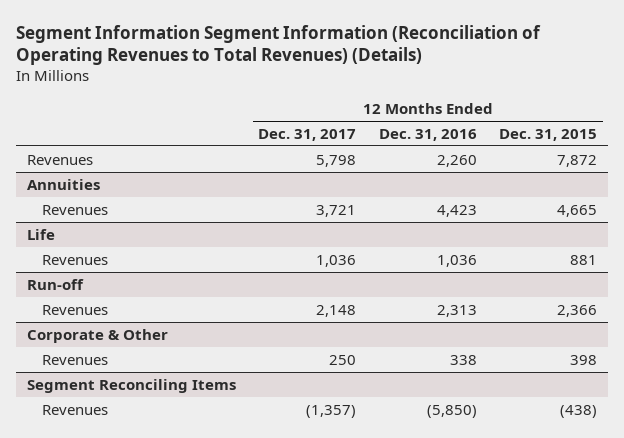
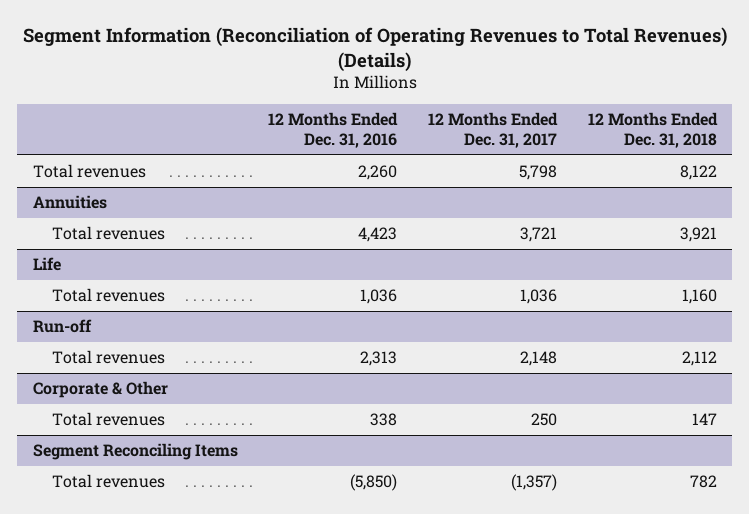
- Segment Information Segment Information (Reconciliation of Operating Revenues to Total Revenues) (Details)
+ Segment Information (Reconciliation of Operating Revenues to Total Revenues) (Details)
- | 12 Months Ended Dec. 31, 2017 | 12 Months Ended Dec. 31, 2016 | 12 Months Ended Dec. 31, 2015
+ | 12 Months Ended Dec. 31, 2016 | 12 Months Ended Dec. 31, 2017 | 12 Months Ended Dec. 31, 2018
- Revenues | 5,798 | 2,260 | 7,872
+ Total revenues | 2,260 | 5,798 | 8,122
@ Annuities
- Revenues | 3,721 | 4,423 | 4,665
+ Total revenues | 4,423 | 3,721 | 3,921
@ Life
- Revenues | 1,036 | 1,036 | 881
+ Total revenues | 1,036 | 1,036 | 1,160
@ Run-off
- Revenues | 2,148 | 2,313 | 2,366
+ Total revenues | 2,313 | 2,148 | 2,112
@ Corporate & Other
- Revenues | 250 | 338 | 398
+ Total revenues | 338 | 250 | 147
@ Segment Reconciling Items
- Revenues | (1,357) | (5,850) | (438)
+ Total revenues | (5,850) | (1,357) | 782

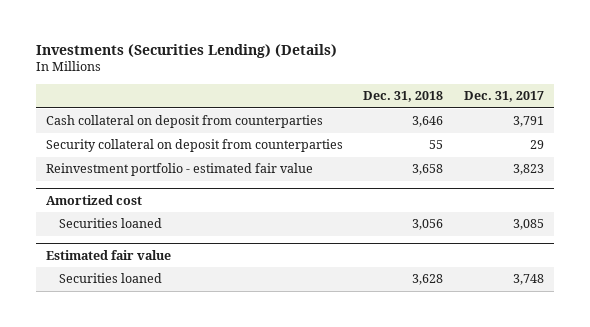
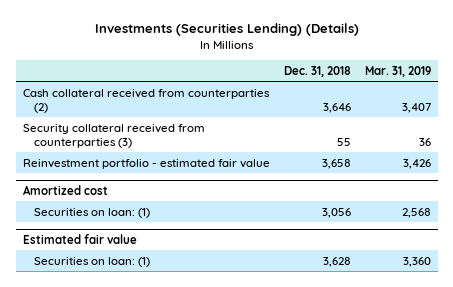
- | Dec. 31, 2018 | Dec. 31, 2017
+ | Dec. 31, 2018 | Mar. 31, 2019
- Cash collateral on deposit from counterparties | 3,646 | 3,791
- Security collateral on deposit from counterparties | 55 | 29
+ Cash collateral received from counterparties (2) | 3,646 | 3,407
+ Security collateral received from counterparties (3) | 55 | 36
@ Amortized cost
- Securities loaned | 3,056 | 3,085
+ Securities on loan: (1) | 3,056 | 2,568
@ Estimated fair value
- Securities loaned | 3,628 | 3,748
+ Securities on loan: (1) | 3,628 | 3,360

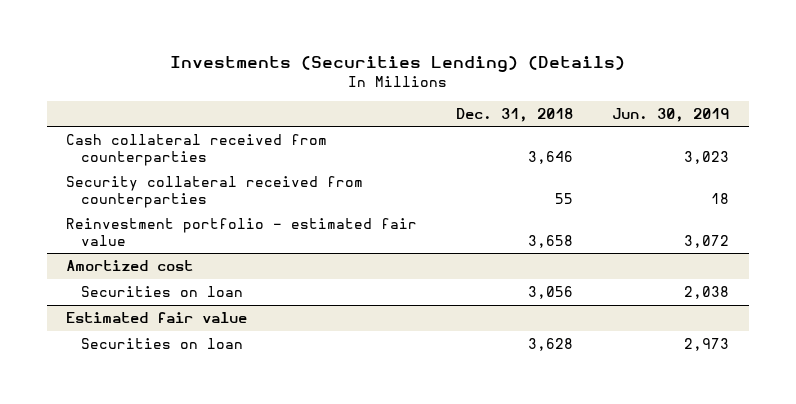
- | Dec. 31, 2018 | Mar. 31, 2019
+ | Dec. 31, 2018 | Jun. 30, 2019
- Cash collateral received from counterparties (2) | 3,646 | 3,407
- Security collateral received from counterparties (3) | 55 | 36
+ Cash collateral received from counterparties | 3,646 | 3,023
+ Security collateral received from counterparties | 55 | 18
@ Amortized cost
- Securities on loan: (1) | 3,056 | 2,568
+ Securities on loan | 3,056 | 2,038
@ Estimated fair value
- Securities on loan: (1) | 3,628 | 3,360
+ Securities on loan | 3,628 | 2,973

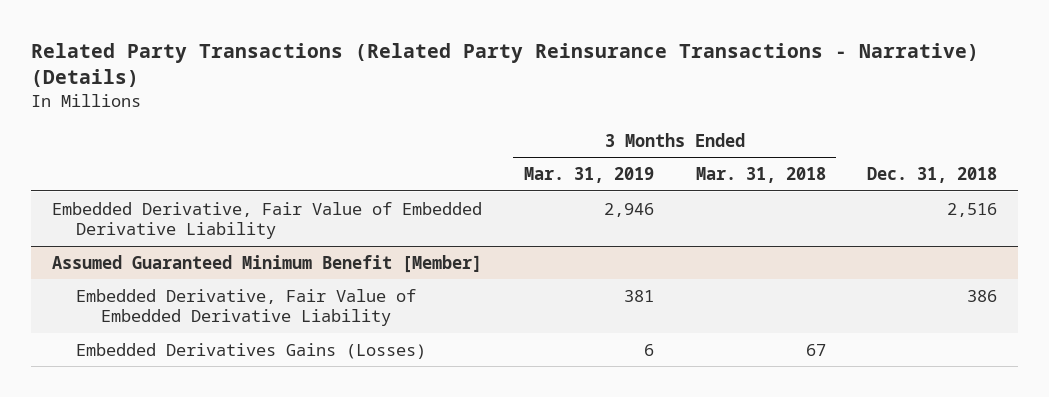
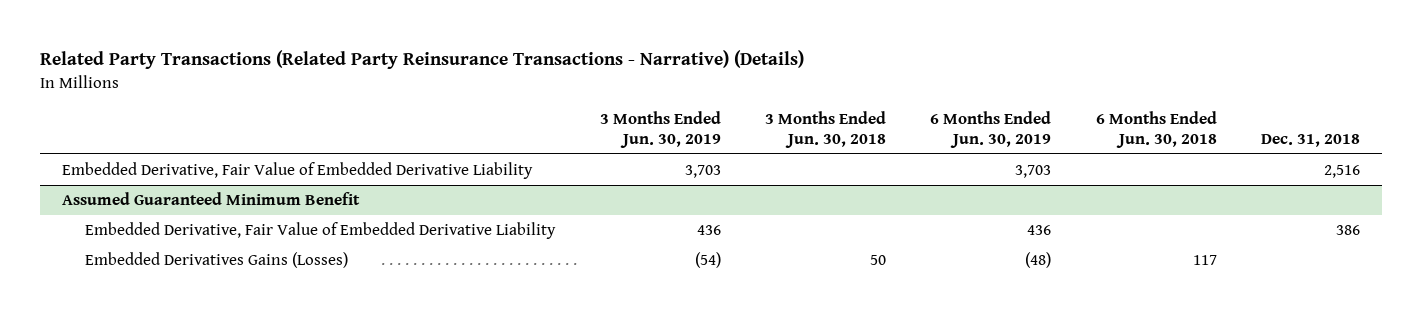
- | 3 Months Ended Mar. 31, 2019 | 3 Months Ended Mar. 31, 2018 | Dec. 31, 2018
+ | 3 Months Ended Jun. 30, 2019 | 3 Months Ended Jun. 30, 2018 | 6 Months Ended Jun. 30, 2019 | 6 Months Ended Jun. 30, 2018 | Dec. 31, 2018
- Assumed Guaranteed Minimum Benefit [Member]
+ Assumed Guaranteed Minimum Benefit

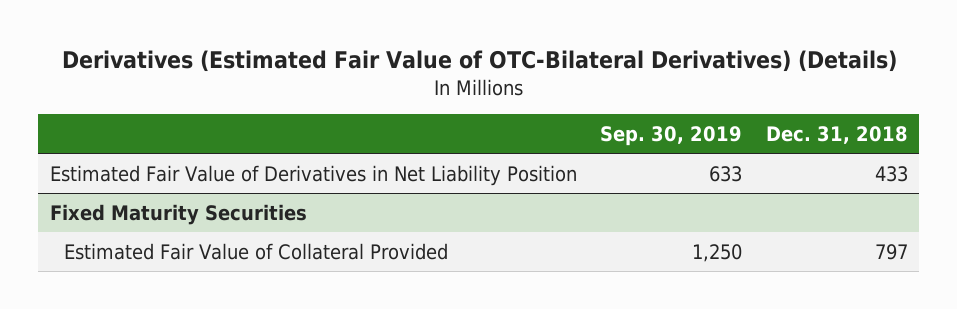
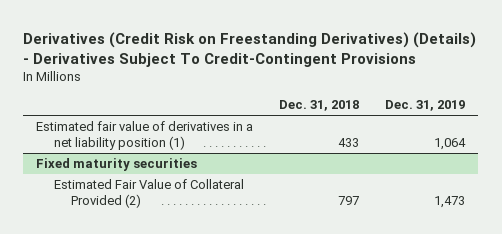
- Derivatives (Estimated Fair Value of OTC-Bilateral Derivatives) (Details)
+ Derivatives (Credit Risk on Freestanding Derivatives) (Details) - Derivatives Subject To Credit-Contingent Provisions
- | Sep. 30, 2019 | Dec. 31, 2018
+ | Dec. 31, 2018 | Dec. 31, 2019
- Estimated Fair Value of Derivatives in Net Liability Position | 633 | 433
- Fixed Maturity Securities
- Estimated Fair Value of Collateral Provided | 1,250 | 797
+ Estimated fair value of derivatives in a net liability position (1) | 433 | 1,064
+ Fixed maturity securities
+ Estimated Fair Value of Collateral Provided (2) | 797 | 1,473

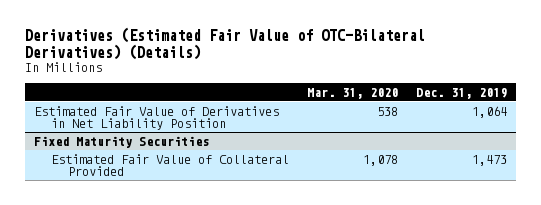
- Derivatives (Credit Risk on Freestanding Derivatives) (Details) - Derivatives Subject To Credit-Contingent Provisions
+ Derivatives (Estimated Fair Value of OTC-Bilateral Derivatives) (Details)
- | Dec. 31, 2018 | Dec. 31, 2019
+ | Mar. 31, 2020 | Dec. 31, 2019
- Estimated fair value of derivatives in a net liability position (1) | 433 | 1,064
- Fixed maturity securities
- Estimated Fair Value of Collateral Provided (2) | 797 | 1,473
+ Estimated Fair Value of Derivatives in Net Liability Position | 538 | 1,064
+ Fixed Maturity Securities
+ Estimated Fair Value of Collateral Provided | 1,078 | 1,473

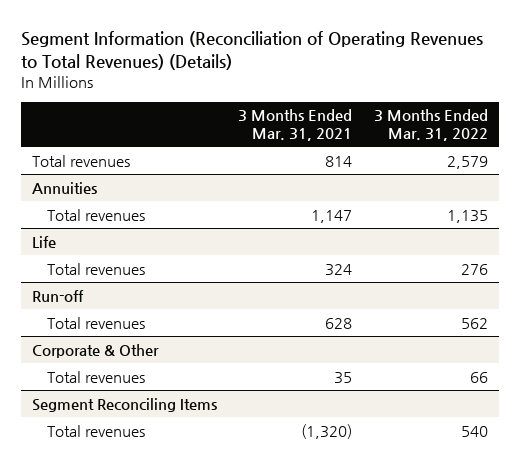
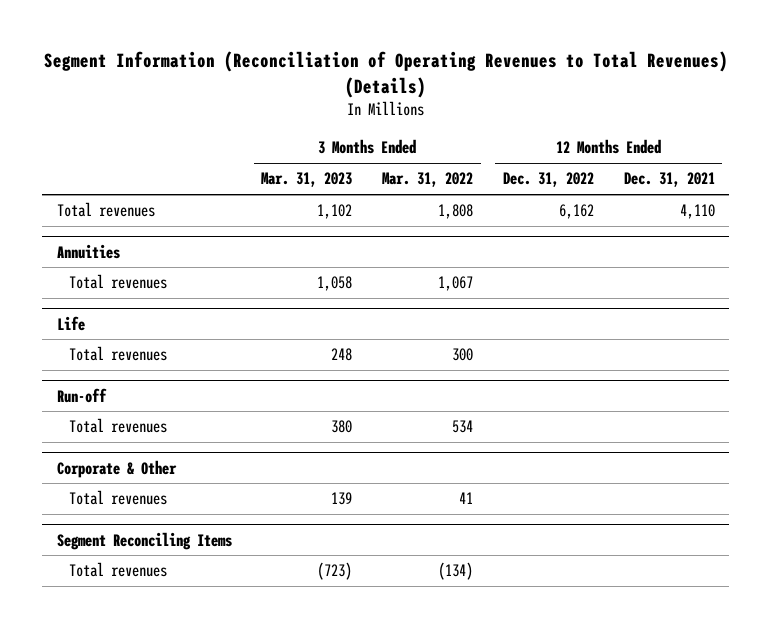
- | 3 Months Ended Mar. 31, 2021 | 3 Months Ended Mar. 31, 2022
+ | 3 Months Ended Mar. 31, 2023 | 3 Months Ended Mar. 31, 2022 | 12 Months Ended Dec. 31, 2022 | 12 Months Ended Dec. 31, 2021
- Total revenues | 814 | 2,579
+ Total revenues | 1,102 | 1,808 | 6,162 | 4,110
@ Annuities
- Total revenues | 1,147 | 1,135
+ Total revenues | 1,058 | 1,067 | |
@ Life
- Total revenues | 324 | 276
+ Total revenues | 248 | 300 | |
@ Run-off
- Total revenues | 628 | 562
+ Total revenues | 380 | 534 | |
@ Corporate & Other
- Total revenues | 35 | 66
+ Total revenues | 139 | 41 | |
@ Segment Reconciling Items
- Total revenues | (1,320) | 540
+ Total revenues | (723) | (134) | |

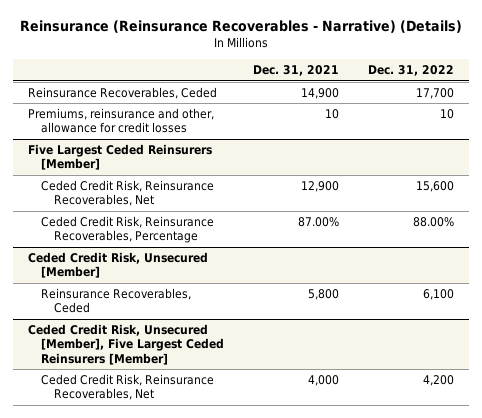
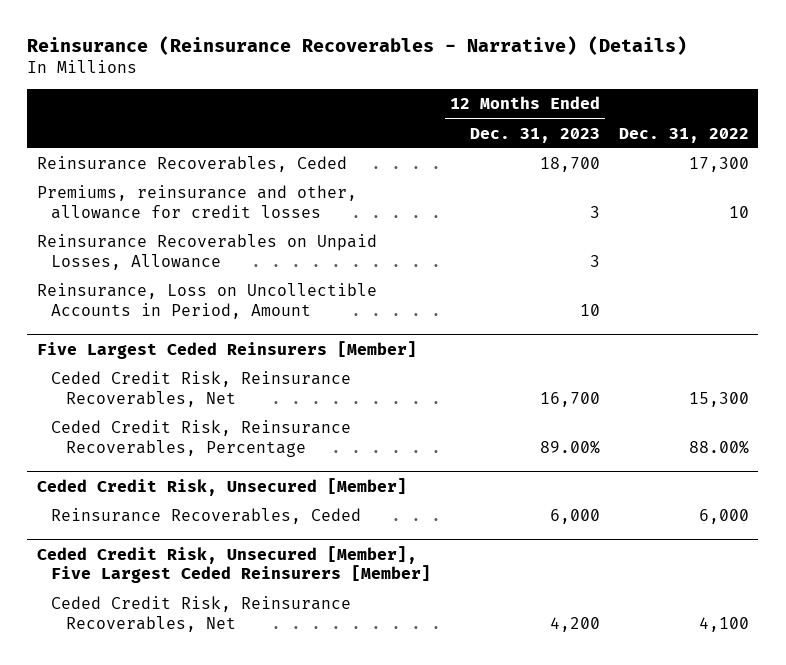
- | Dec. 31, 2021 | Dec. 31, 2022
+ | 12 Months Ended Dec. 31, 2023 | Dec. 31, 2022
- Reinsurance Recoverables, Ceded | 14,900 | 17,700
+ Reinsurance Recoverables, Ceded | 18,700 | 17,300
+ Reinsurance Recoverables on Unpaid Losses, Allowance | 3 |
+ Reinsurance, Loss on Uncollectible Accounts in Period, Amount | 10 |
@ Five Largest Ceded Reinsurers [Member]
- Ceded Credit Risk, Reinsurance Recoverables, Net | 12,900 | 15,600
+ Ceded Credit Risk, Reinsurance Recoverables, Net | 16,700 | 15,300
@ Ceded Credit Risk, Unsecured [Member]
- Reinsurance Recoverables, Ceded | 5,800 | 6,100
+ Reinsurance Recoverables, Ceded | 6,000 | 6,000
@ Ceded Credit Risk, Unsecured [Member], Five Largest Ceded Reinsurers [Member]
- Ceded Credit Risk, Reinsurance Recoverables, Net | 4,000 | 4,200
+ Ceded Credit Risk, Reinsurance Recoverables, Net | 4,200 | 4,100

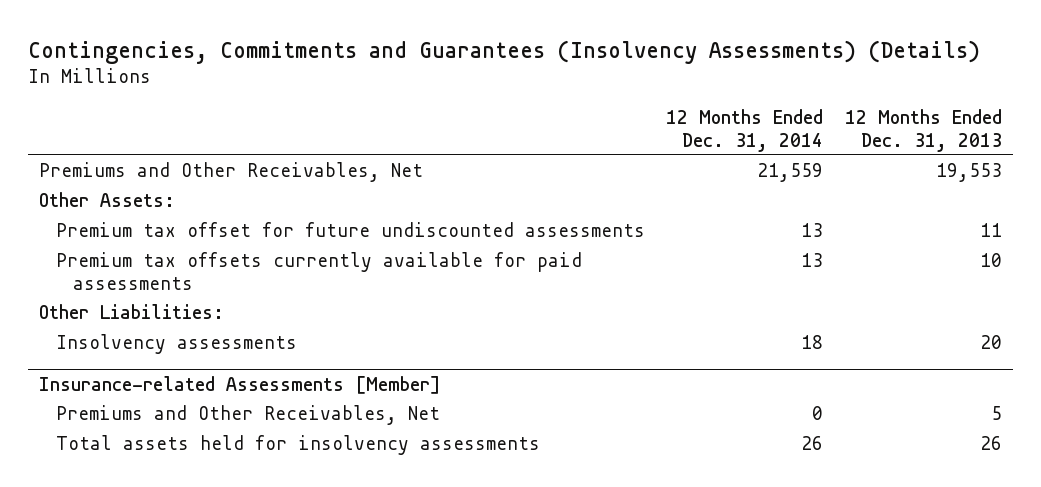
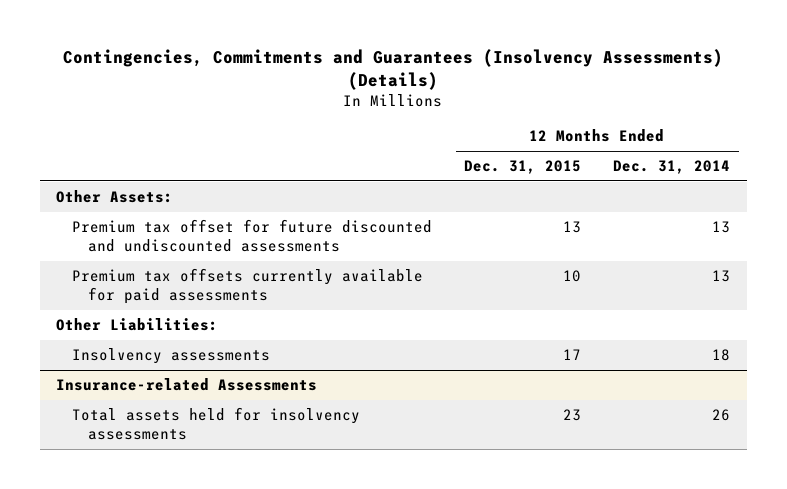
- | 12 Months Ended Dec. 31, 2014 | 12 Months Ended Dec. 31, 2013
+ | 12 Months Ended Dec. 31, 2015 | 12 Months Ended Dec. 31, 2014
- Premiums and Other Receivables, Net | 21,559 | 19,553
- Premium tax offset for future undiscounted assessments | 13 | 11
+ Premium tax offset for future discounted and undiscounted assessments | 13 | 13
- Insurance-related Assessments [Member]
- Premiums and Other Receivables, Net | 0 | 5
+ Insurance-related Assessments

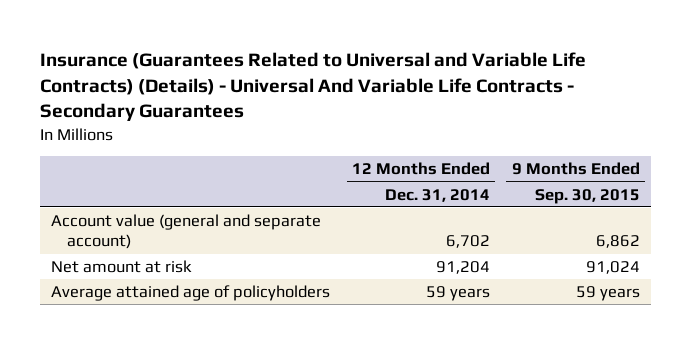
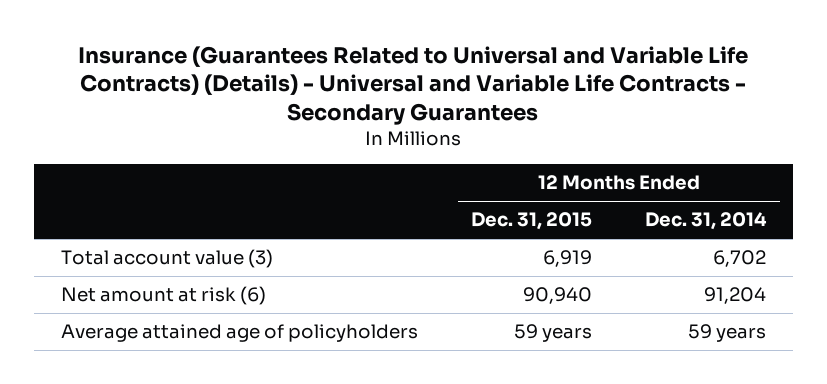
- Insurance (Guarantees Related to Universal and Variable Life Contracts) (Details) - Universal And Variable Life Contracts - Secondary Guarantees
+ Insurance (Guarantees Related to Universal and Variable Life Contracts) (Details) - Universal and Variable Life Contracts - Secondary Guarantees
- | 12 Months Ended Dec. 31, 2014 | 9 Months Ended Sep. 30, 2015
+ | 12 Months Ended Dec. 31, 2015 | 12 Months Ended Dec. 31, 2014
- Account value (general and separate account) | 6,702 | 6,862
- Net amount at risk | 91,204 | 91,024
+ Total account value (3) | 6,919 | 6,702
+ Net amount at risk (6) | 90,940 | 91,204

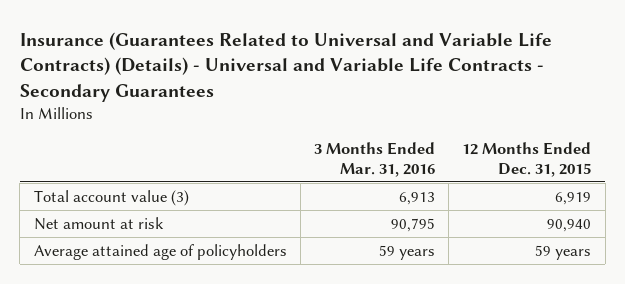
- | 12 Months Ended Dec. 31, 2015 | 12 Months Ended Dec. 31, 2014
+ | 3 Months Ended Mar. 31, 2016 | 12 Months Ended Dec. 31, 2015
- Net amount at risk (6) | 90,940 | 91,204
+ Net amount at risk | 90,795 | 90,940

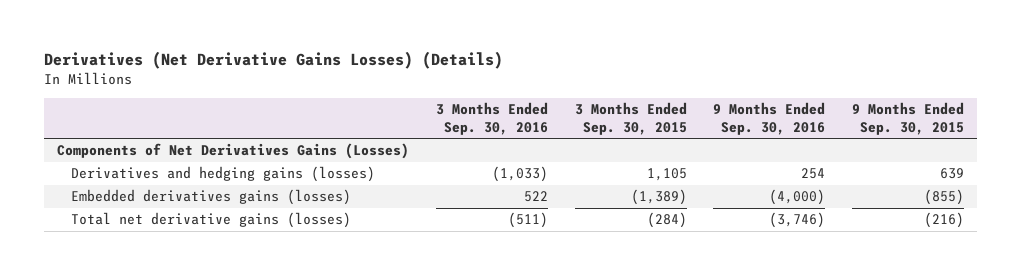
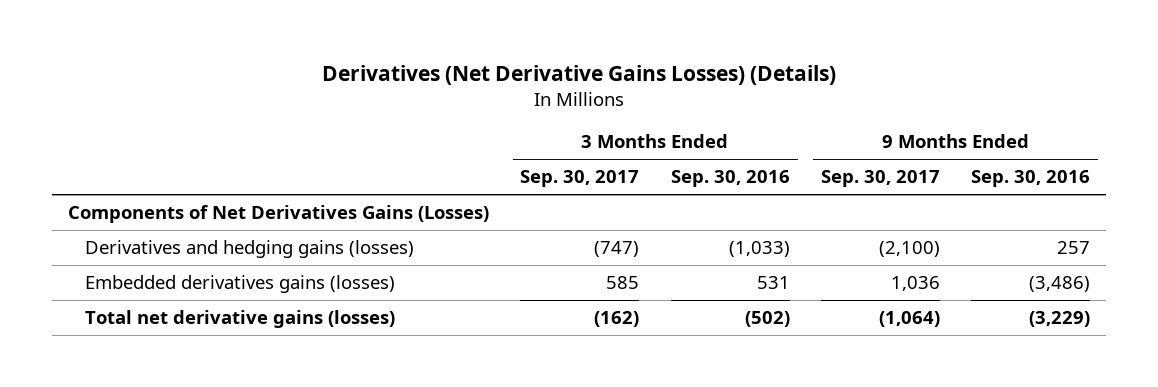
- | 3 Months Ended Sep. 30, 2016 | 3 Months Ended Sep. 30, 2015 | 9 Months Ended Sep. 30, 2016 | 9 Months Ended Sep. 30, 2015
+ | 3 Months Ended Sep. 30, 2017 | 3 Months Ended Sep. 30, 2016 | 9 Months Ended Sep. 30, 2017 | 9 Months Ended Sep. 30, 2016
- Derivatives and hedging gains (losses) | (1,033) | 1,105 | 254 | 639
- Embedded derivatives gains (losses) | 522 | (1,389) | (4,000) | (855)
- Total net derivative gains (losses) | (511) | (284) | (3,746) | (216)
+ Derivatives and hedging gains (losses) | (747) | (1,033) | (2,100) | 257
+ Embedded derivatives gains (losses) | 585 | 531 | 1,036 | (3,486)
+ Total net derivative gains (losses) | (162) | (502) | (1,064) | (3,229)

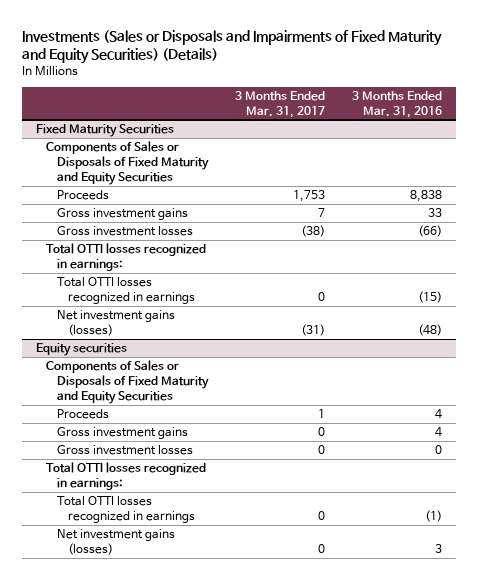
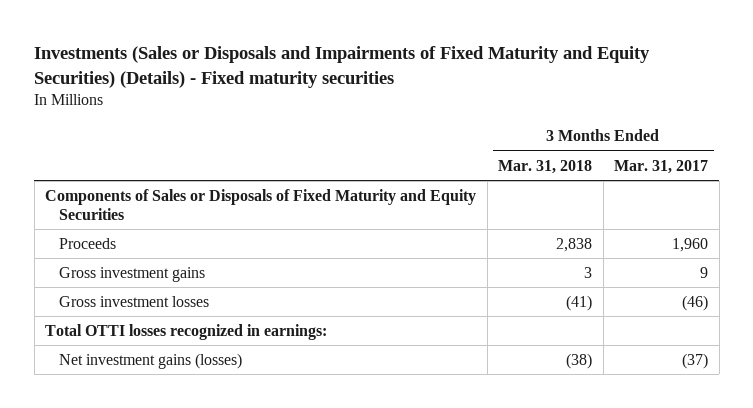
- Investments (Sales or Disposals and Impairments of Fixed Maturity and Equity Securities) (Details)
+ Investments (Sales or Disposals and Impairments of Fixed Maturity and Equity Securities) (Details) - Fixed maturity securities
- | 3 Months Ended Mar. 31, 2017 | 3 Months Ended Mar. 31, 2016
+ | 3 Months Ended Mar. 31, 2018 | 3 Months Ended Mar. 31, 2017
- Fixed Maturity Securities
- Proceeds | 1,753 | 8,838
- Gross investment gains | 7 | 33
- Gross investment losses | (38) | (66)
- Total OTTI losses recognized in earnings:
- Total OTTI losses recognized in earnings | 0 | (15)
- Net investment gains (losses) | (31) | (48)
- Equity securities
- Components of Sales or Disposals of Fixed Maturity and Equity Securities
- Proceeds | 1 | 4
- Gross investment gains | 0 | 4
- Gross investment losses | 0 | 0
+ Proceeds | 2,838 | 1,960
+ Gross investment gains | 3 | 9
+ Gross investment losses | (41) | (46)
- Total OTTI losses recognized in earnings | 0 | (1)
- Net investment gains (losses) | 0 | 3
+ Net investment gains (losses) | (38) | (37)

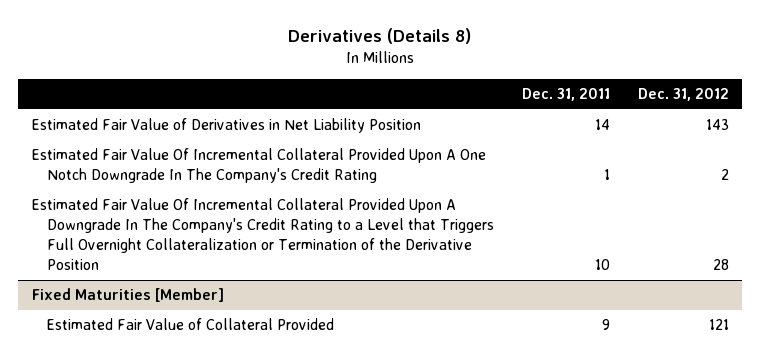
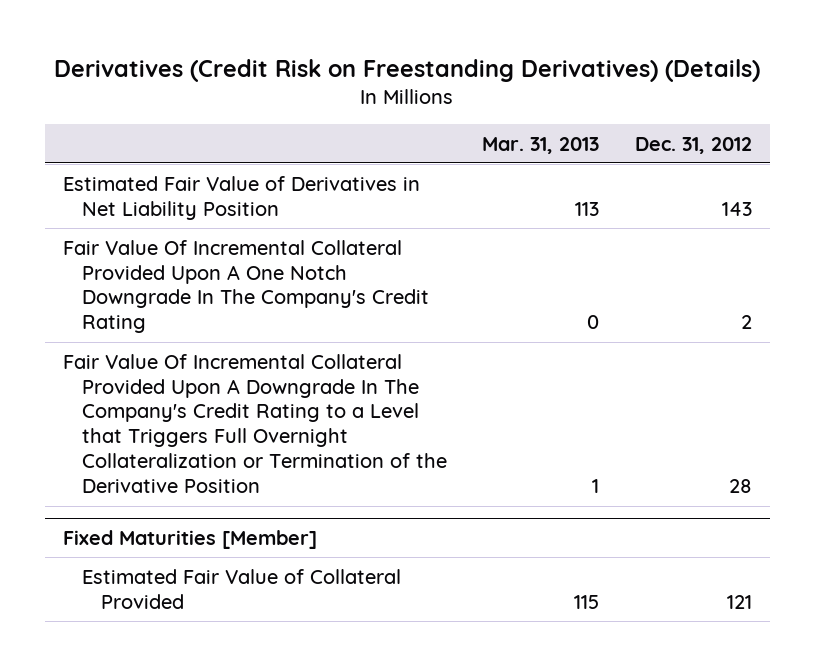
- Derivatives (Details 8)
+ Derivatives (Credit Risk on Freestanding Derivatives) (Details)
- | Dec. 31, 2011 | Dec. 31, 2012
+ | Mar. 31, 2013 | Dec. 31, 2012
- Estimated Fair Value Of Incremental Collateral Provided Upon A One Notch Downgrade In The Company's Credit Rating | 1 | 2
- Estimated Fair Value Of Incremental Collateral Provided Upon A Downgrade In The Company's Credit Rating to a Level that Triggers Full Overnight Collateralization or Termination of the Derivative Position | 10 | 28
+ Fair Value Of Incremental Collateral Provided Upon A One Notch Downgrade In The Company's Credit Rating | 0 | 2
+ Fair Value Of Incremental Collateral Provided Upon A Downgrade In The Company's Credit Rating to a Level that Triggers Full Overnight Collateralization or Termination of the Derivative Position | 1 | 28

